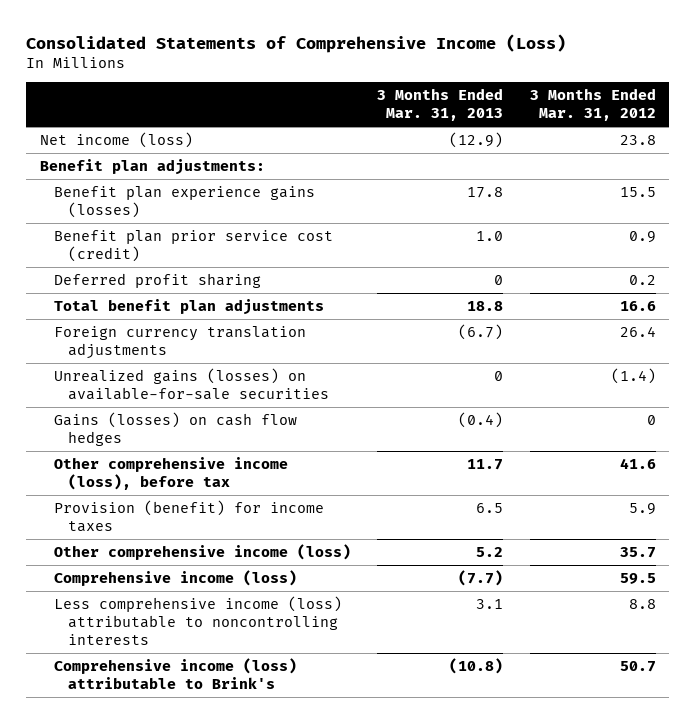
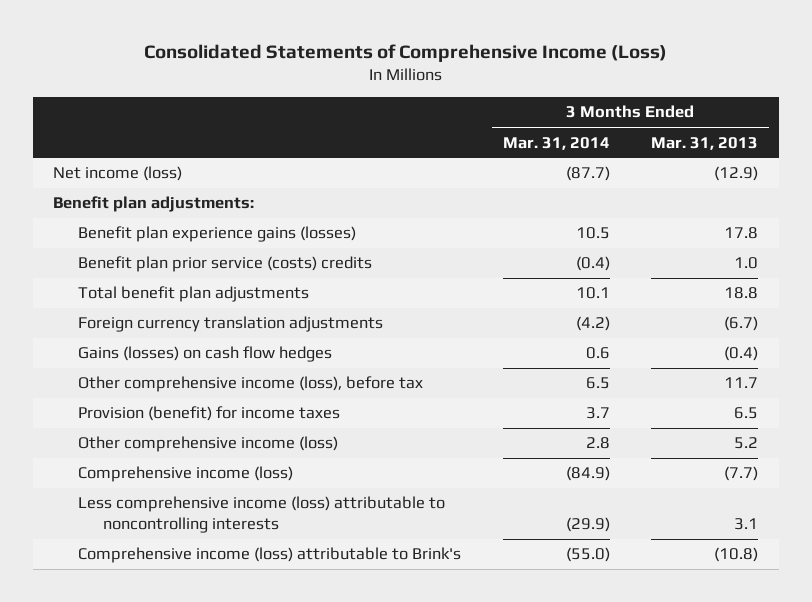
- | 3 Months Ended Mar. 31, 2013 | 3 Months Ended Mar. 31, 2012
+ | 3 Months Ended Mar. 31, 2014 | 3 Months Ended Mar. 31, 2013
- Benefit plan prior service cost (credit) | 1.0 | 0.9
- Deferred profit sharing | 0 | 0.2
+ Benefit plan prior service (costs) credits | (0.4) | 1.0
- Unrealized gains (losses) on available-for-sale securities | 0 | (1.4)

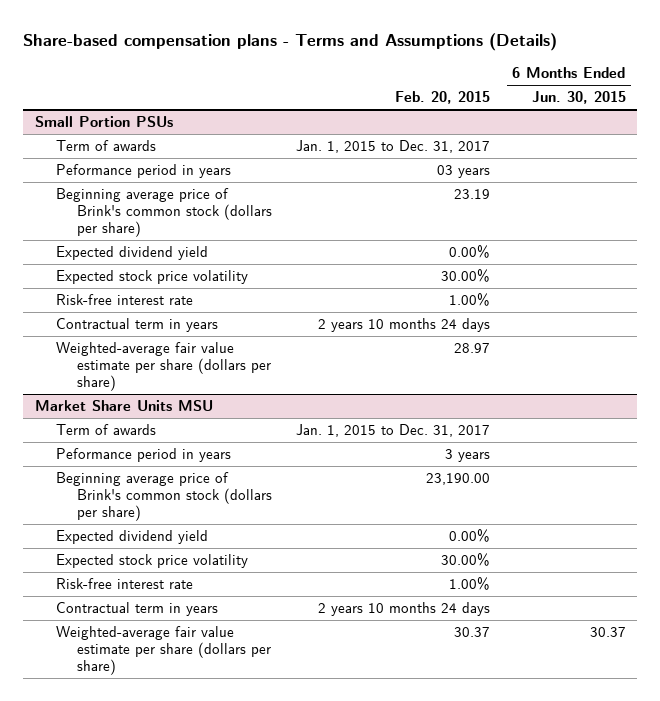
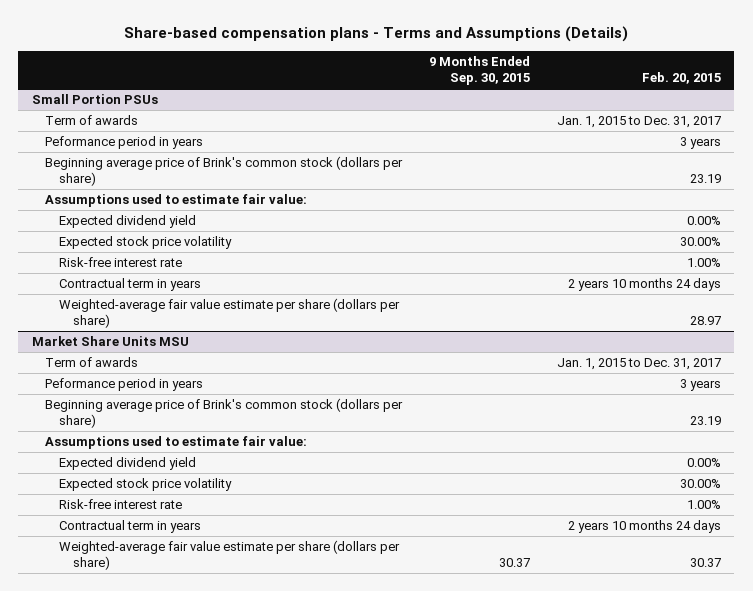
- | Feb. 20, 2015 | 6 Months Ended Jun. 30, 2015
+ | 9 Months Ended Sep. 30, 2015 | Feb. 20, 2015
@ Small Portion PSUs
- Peformance period in years | 03 years |
+ Peformance period in years | | 3 years
+ Assumptions used to estimate fair value:
@ Market Share Units MSU
- Beginning average price of Brink's common stock (dollars per share) | 23,190.00 |
+ Beginning average price of Brink's common stock (dollars per share) | | 23.19
+ Assumptions used to estimate fair value:

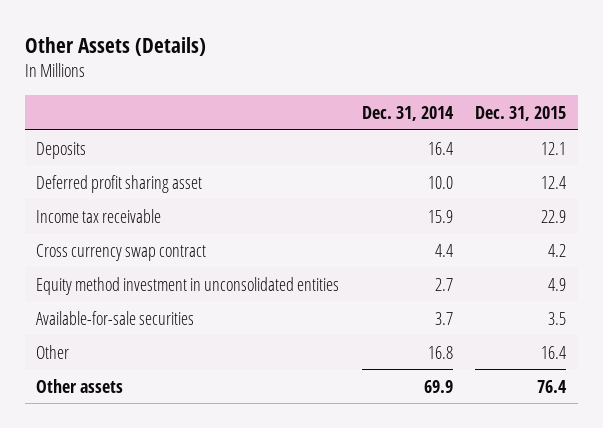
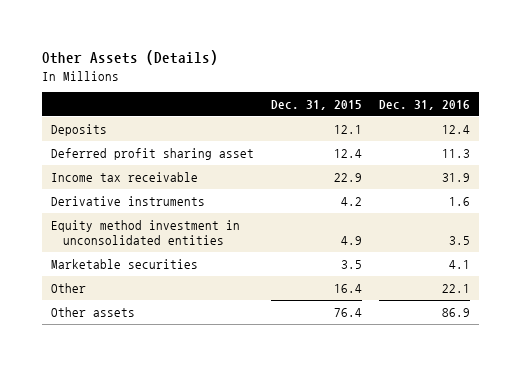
- | Dec. 31, 2014 | Dec. 31, 2015
+ | Dec. 31, 2015 | Dec. 31, 2016
- Cross currency swap contract | 4.4 | 4.2
+ Derivative instruments | 4.2 | 1.6
- Available-for-sale securities | 3.7 | 3.5
+ Marketable securities | 3.5 | 4.1

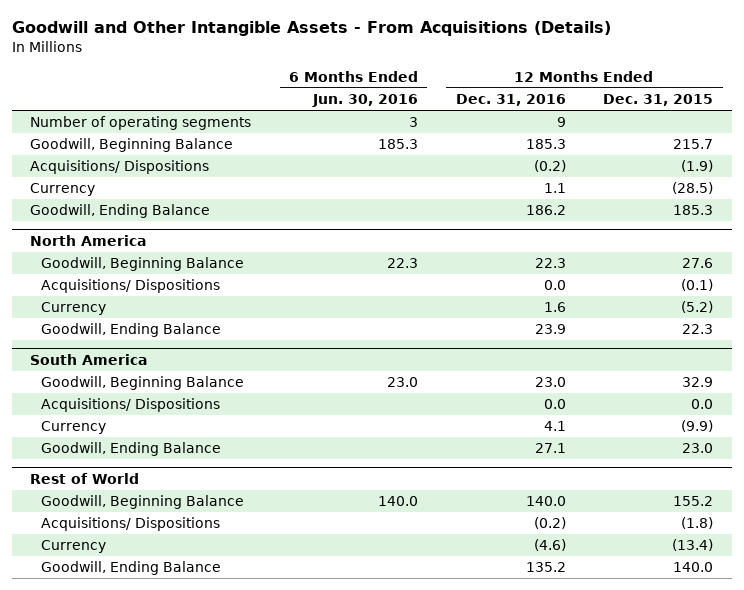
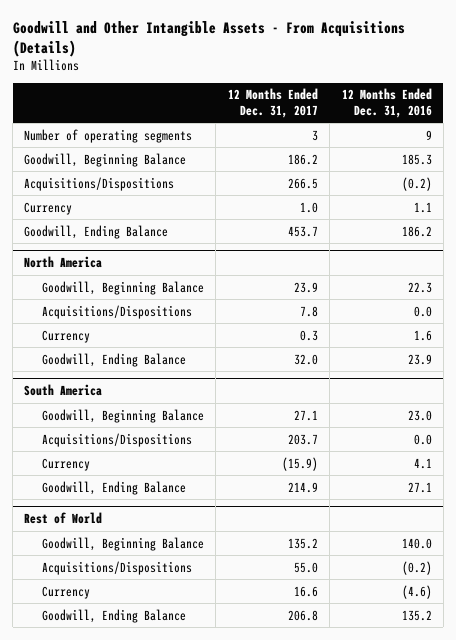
- | 6 Months Ended Jun. 30, 2016 | 12 Months Ended Dec. 31, 2016 | 12 Months Ended Dec. 31, 2015
+ | 12 Months Ended Dec. 31, 2017 | 12 Months Ended Dec. 31, 2016
- Acquisitions/ Dispositions | | (0.2) | (1.9)
+ Acquisitions/Dispositions | 266.5 | (0.2)
@ North America
- Acquisitions/ Dispositions | | 0.0 | (0.1)
+ Acquisitions/Dispositions | 7.8 | 0.0
@ South America
- Acquisitions/ Dispositions | | 0.0 | 0.0
+ Acquisitions/Dispositions | 203.7 | 0.0
@ Rest of World
- Acquisitions/ Dispositions | | (0.2) | (1.8)
+ Acquisitions/Dispositions | 55.0 | (0.2)

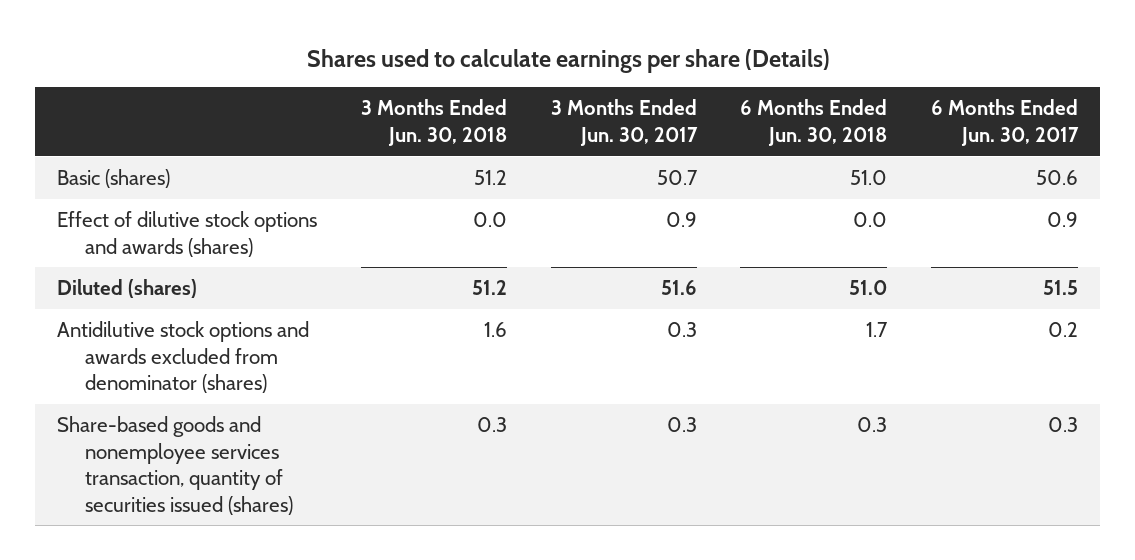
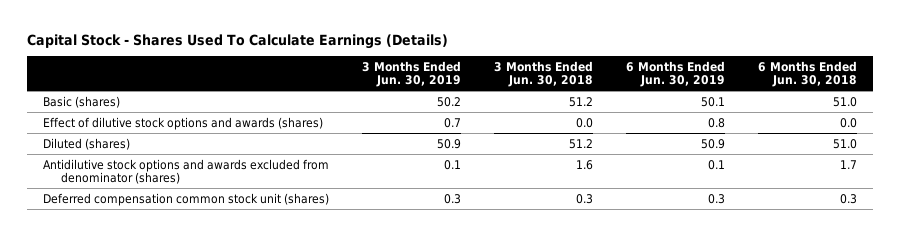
- Shares used to calculate earnings per share (Details)
+ Capital Stock - Shares Used To Calculate Earnings (Details)
- | 3 Months Ended Jun. 30, 2018 | 3 Months Ended Jun. 30, 2017 | 6 Months Ended Jun. 30, 2018 | 6 Months Ended Jun. 30, 2017
+ | 3 Months Ended Jun. 30, 2019 | 3 Months Ended Jun. 30, 2018 | 6 Months Ended Jun. 30, 2019 | 6 Months Ended Jun. 30, 2018
- Share-based goods and nonemployee services transaction, quantity of securities issued (shares) | 0.3 | 0.3 | 0.3 | 0.3
+ Deferred compensation common stock unit (shares) | 0.3 | 0.3 | 0.3 | 0.3

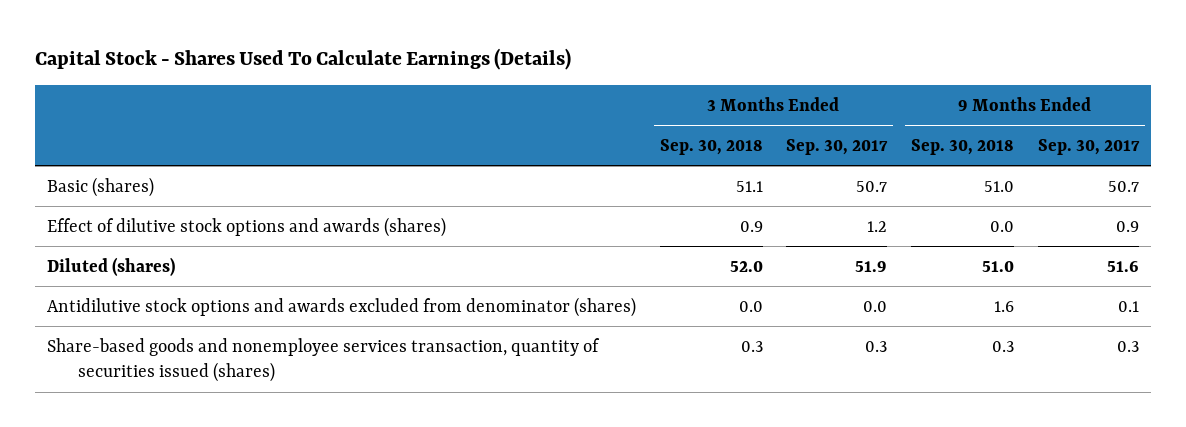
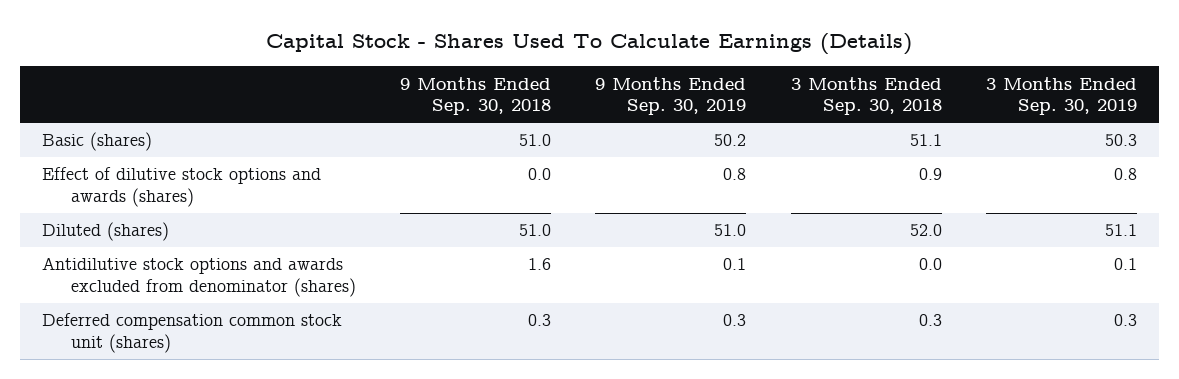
- | 3 Months Ended Sep. 30, 2018 | 3 Months Ended Sep. 30, 2017 | 9 Months Ended Sep. 30, 2018 | 9 Months Ended Sep. 30, 2017
+ | 9 Months Ended Sep. 30, 2018 | 9 Months Ended Sep. 30, 2019 | 3 Months Ended Sep. 30, 2018 | 3 Months Ended Sep. 30, 2019
- Share-based goods and nonemployee services transaction, quantity of securities issued (shares) | 0.3 | 0.3 | 0.3 | 0.3
+ Deferred compensation common stock unit (shares) | 0.3 | 0.3 | 0.3 | 0.3

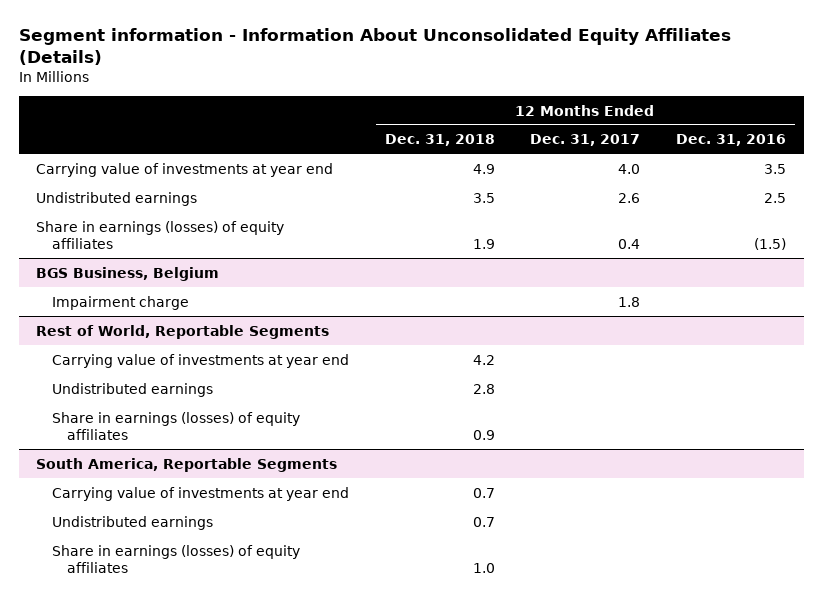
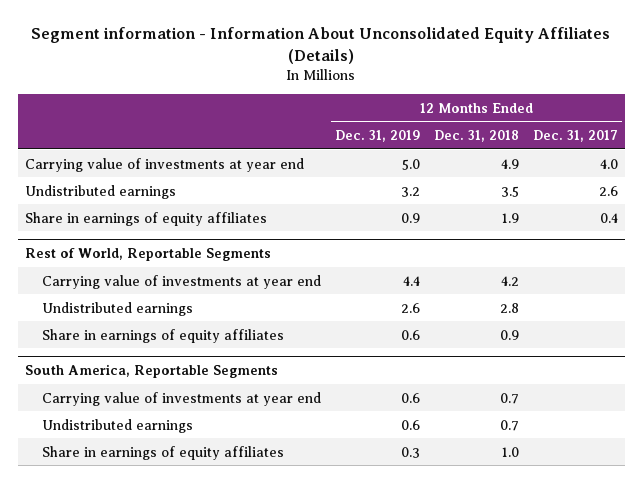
- | 12 Months Ended Dec. 31, 2018 | 12 Months Ended Dec. 31, 2017 | 12 Months Ended Dec. 31, 2016
+ | 12 Months Ended Dec. 31, 2019 | 12 Months Ended Dec. 31, 2018 | 12 Months Ended Dec. 31, 2017
- Share in earnings (losses) of equity affiliates | 1.9 | 0.4 | (1.5)
- BGS Business, Belgium
- Impairment charge | | 1.8 |
+ Share in earnings of equity affiliates | 0.9 | 1.9 | 0.4
@ Rest of World, Reportable Segments
- Share in earnings (losses) of equity affiliates | 0.9 | |
+ Share in earnings of equity affiliates | 0.6 | 0.9 |
@ South America, Reportable Segments
- Share in earnings (losses) of equity affiliates | 1.0 | |
+ Share in earnings of equity affiliates | 0.3 | 1.0 |

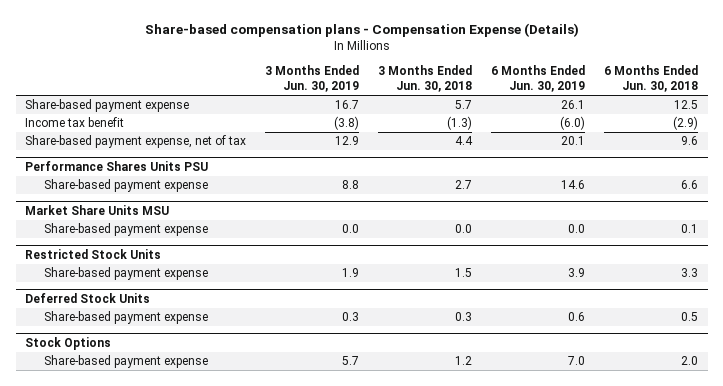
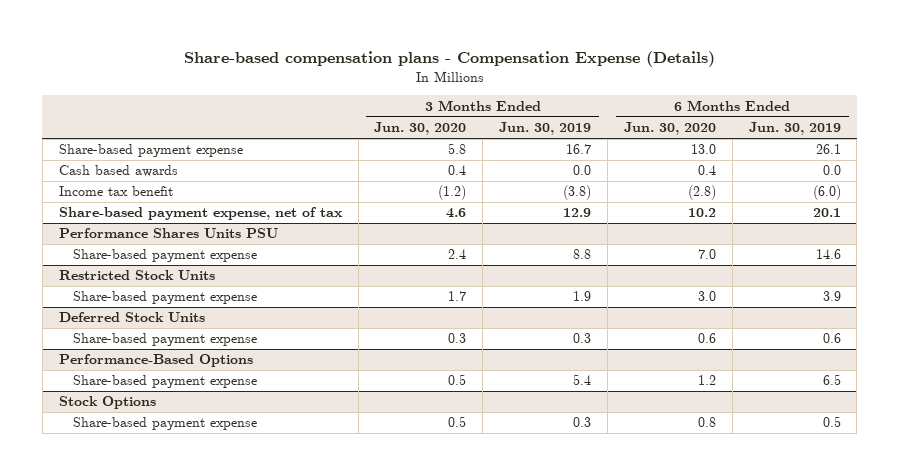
- | 3 Months Ended Jun. 30, 2019 | 3 Months Ended Jun. 30, 2018 | 6 Months Ended Jun. 30, 2019 | 6 Months Ended Jun. 30, 2018
+ | 3 Months Ended Jun. 30, 2020 | 3 Months Ended Jun. 30, 2019 | 6 Months Ended Jun. 30, 2020 | 6 Months Ended Jun. 30, 2019
+ Cash based awards | 0.4 | 0.0 | 0.4 | 0.0
- Market Share Units MSU
- Share-based payment expense | 0.0 | 0.0 | 0.0 | 0.1
+ Performance-Based Options
+ Share-based payment expense | 0.5 | 5.4 | 1.2 | 6.5
@ Stock Options
- Share-based payment expense | 5.7 | 1.2 | 7.0 | 2.0
+ Share-based payment expense | 0.5 | 0.3 | 0.8 | 0.5

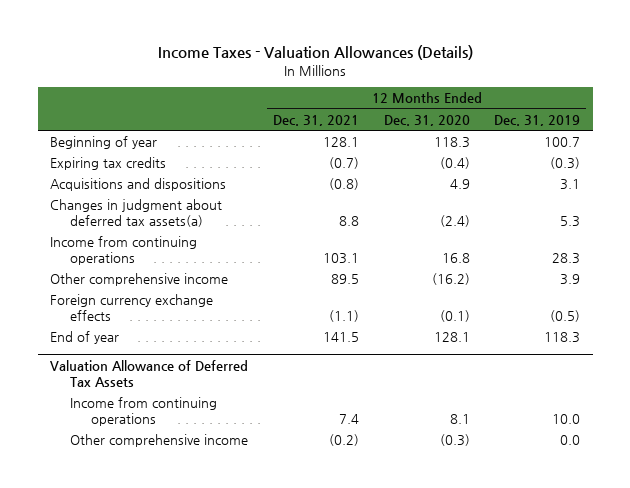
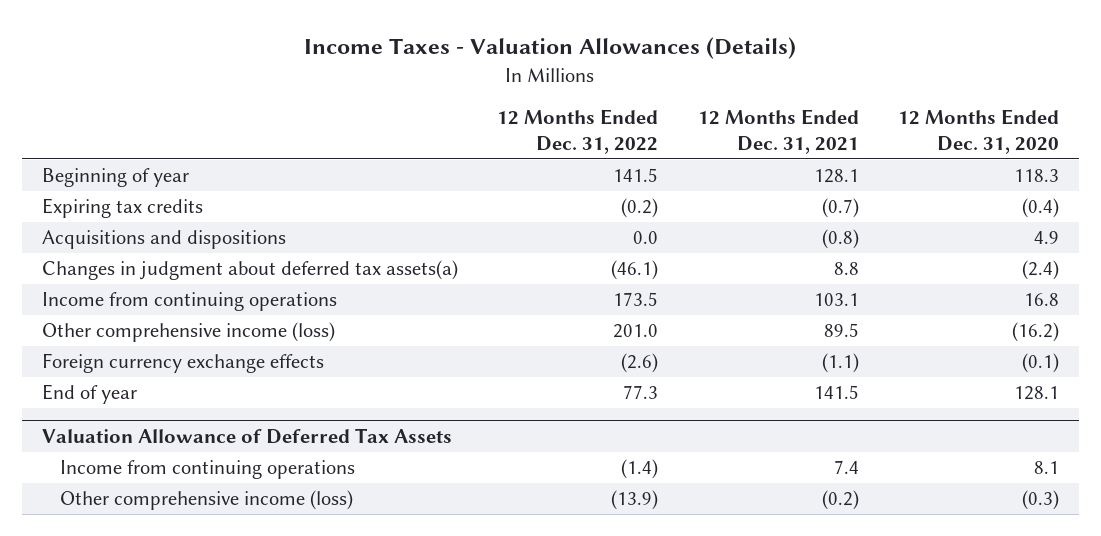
- | 12 Months Ended Dec. 31, 2021 | 12 Months Ended Dec. 31, 2020 | 12 Months Ended Dec. 31, 2019
+ | 12 Months Ended Dec. 31, 2022 | 12 Months Ended Dec. 31, 2021 | 12 Months Ended Dec. 31, 2020
- Other comprehensive income | 89.5 | (16.2) | 3.9
+ Other comprehensive income (loss) | 201.0 | 89.5 | (16.2)
@ Valuation Allowance of Deferred Tax Assets
- Other comprehensive income | (0.2) | (0.3) | 0.0
+ Other comprehensive income (loss) | (13.9) | (0.2) | (0.3)

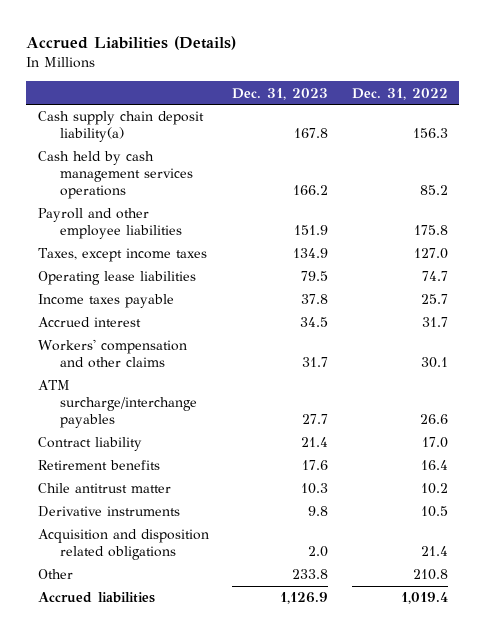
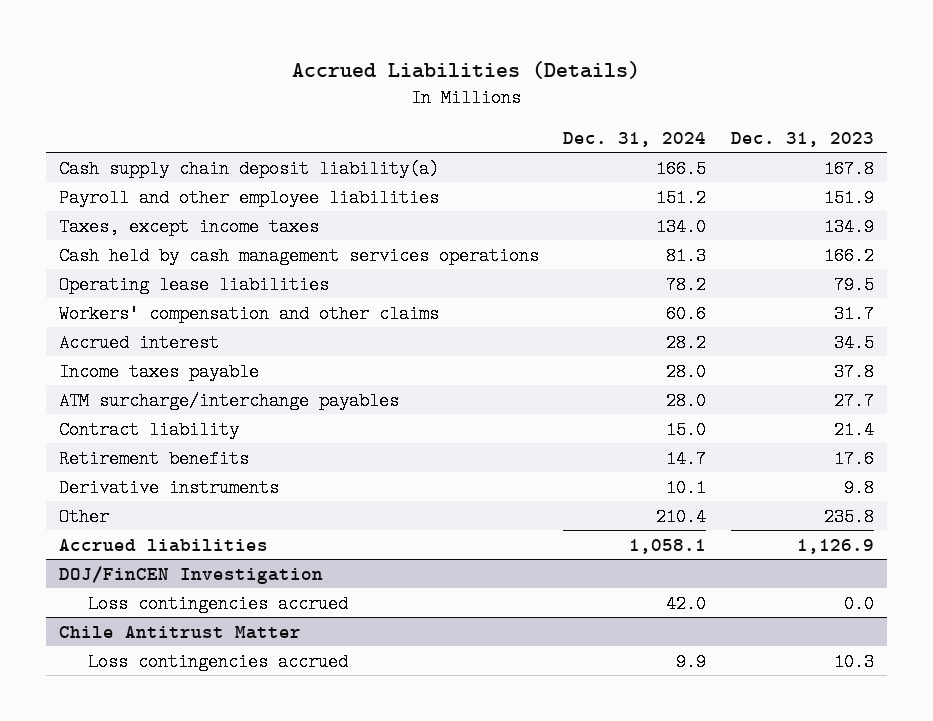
- | Dec. 31, 2023 | Dec. 31, 2022
+ | Dec. 31, 2024 | Dec. 31, 2023
moved down: Cash held by cash management services operations | 81.3 | 166.2
moved down: Accrued interest | 28.2 | 34.5
moved down: Income taxes payable | 28.0 | 37.8
- Chile antitrust matter | 10.3 | 10.2
- Acquisition and disposition related obligations | 2.0 | 21.4
- Other | 233.8 | 210.8
+ Other | 210.4 | 235.8
+ DOJ/FinCEN Investigation
+ Loss contingencies accrued | 42.0 | 0.0
+ Chile Antitrust Matter
+ Loss contingencies accrued | 9.9 | 10.3

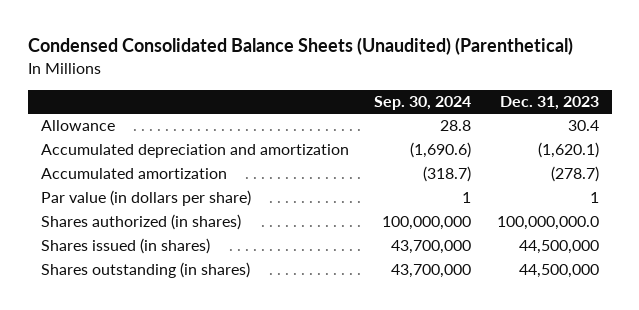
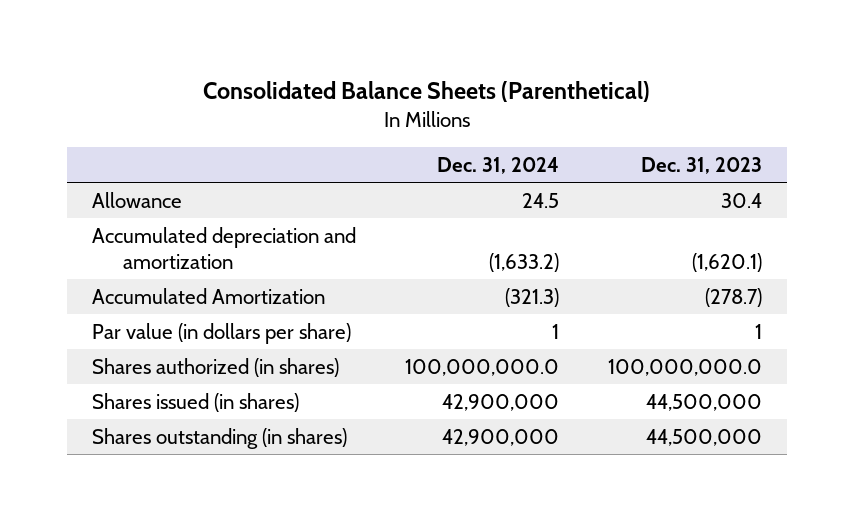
- Condensed Consolidated Balance Sheets (Unaudited) (Parenthetical)
+ Consolidated Balance Sheets (Parenthetical)
- | Sep. 30, 2024 | Dec. 31, 2023
+ | Dec. 31, 2024 | Dec. 31, 2023
- Accumulated amortization | (318.7) | (278.7)
+ Accumulated Amortization | (321.3) | (278.7)

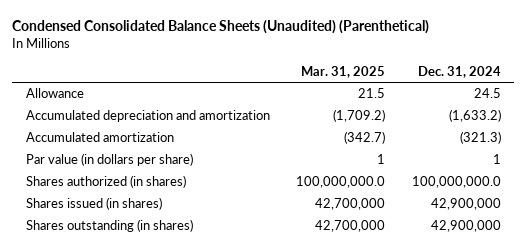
- Consolidated Balance Sheets (Parenthetical)
+ Condensed Consolidated Balance Sheets (Unaudited) (Parenthetical)
- | Dec. 31, 2024 | Dec. 31, 2023
+ | Mar. 31, 2025 | Dec. 31, 2024
- Accumulated Amortization | (321.3) | (278.7)
+ Accumulated amortization | (342.7) | (321.3)

